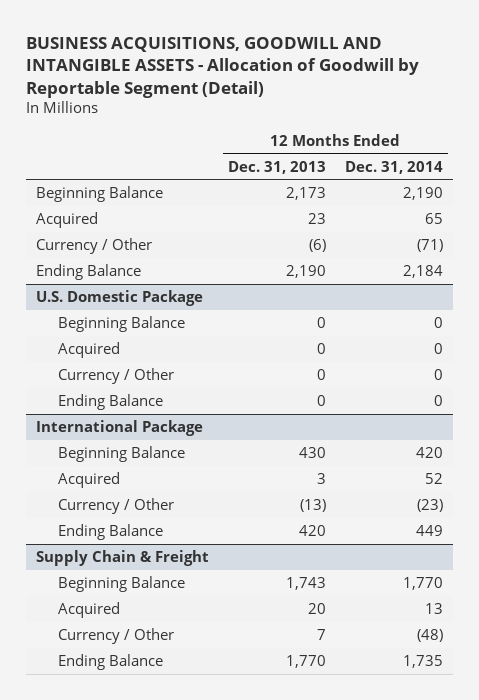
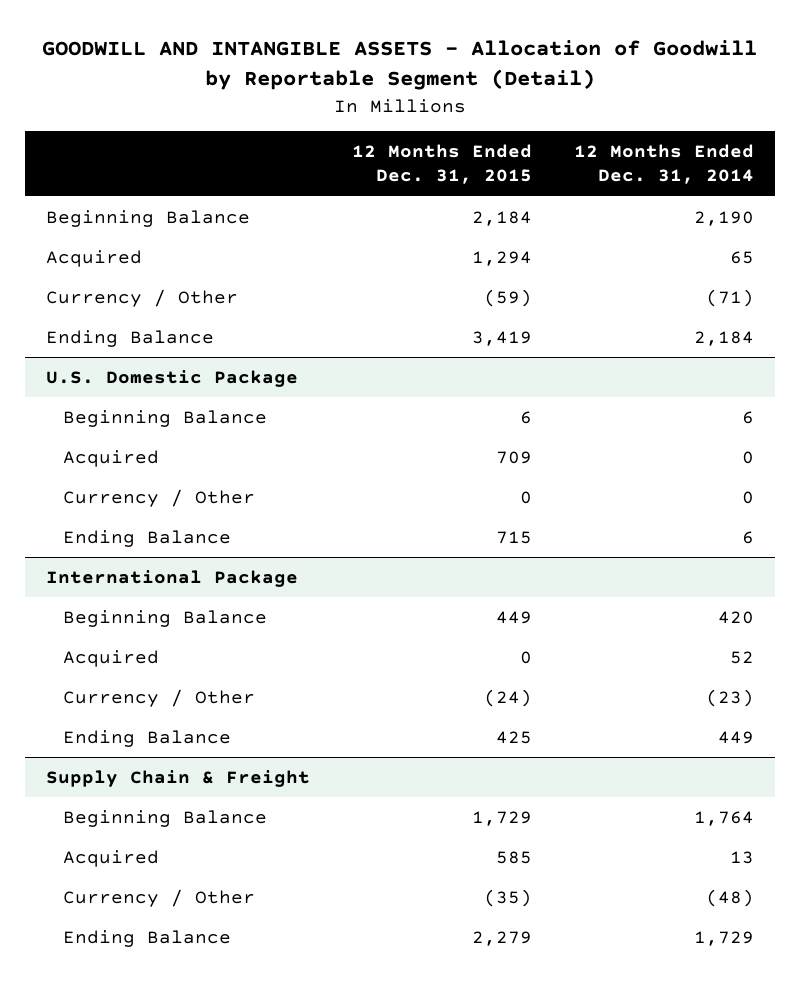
- BUSINESS ACQUISITIONS, GOODWILL AND INTANGIBLE ASSETS - Allocation of Goodwill by Reportable Segment (Detail)
+ GOODWILL AND INTANGIBLE ASSETS - Allocation of Goodwill by Reportable Segment (Detail)
- | 12 Months Ended Dec. 31, 2013 | 12 Months Ended Dec. 31, 2014
+ | 12 Months Ended Dec. 31, 2015 | 12 Months Ended Dec. 31, 2014
@ U.S. Domestic Package
- Beginning Balance | 0 | 0
+ Beginning Balance | 6 | 6
- Ending Balance | 0 | 0
+ Ending Balance | 715 | 6
@ Supply Chain & Freight
- Beginning Balance | 1,743 | 1,770
+ Beginning Balance | 1,729 | 1,764
- Ending Balance | 1,770 | 1,735
+ Ending Balance | 2,279 | 1,729

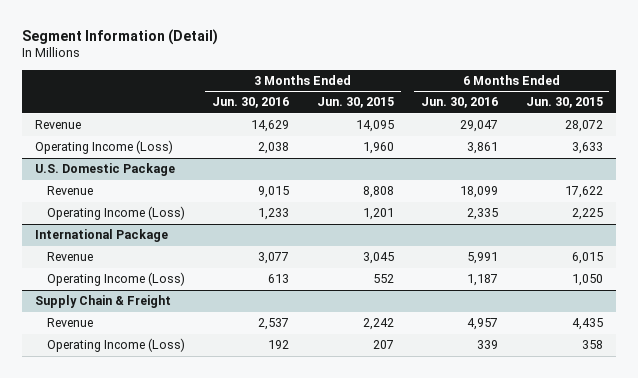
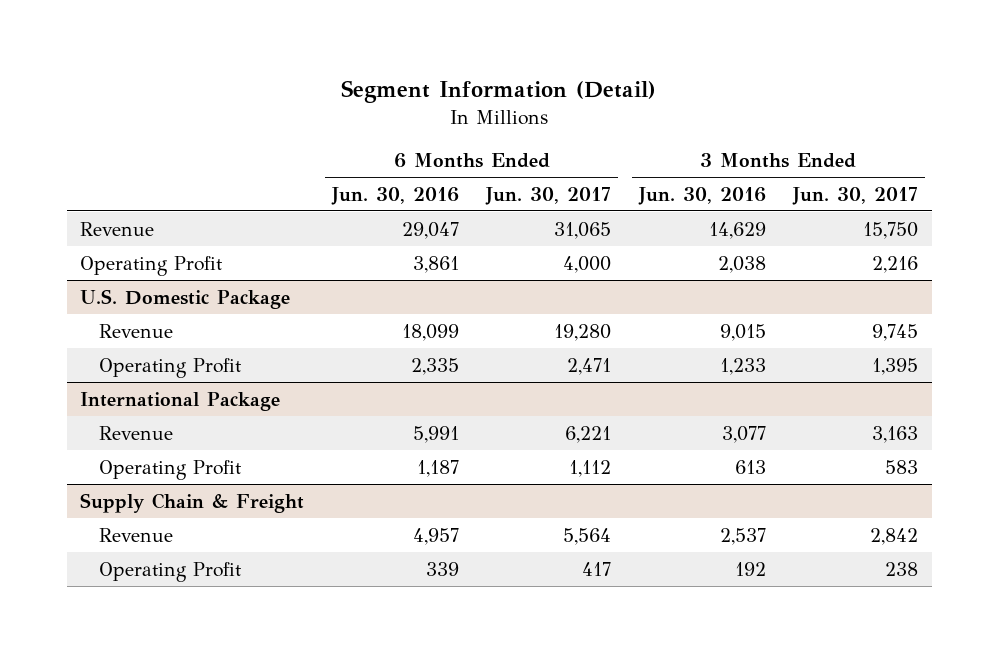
- | 3 Months Ended Jun. 30, 2016 | 3 Months Ended Jun. 30, 2015 | 6 Months Ended Jun. 30, 2016 | 6 Months Ended Jun. 30, 2015
+ | 6 Months Ended Jun. 30, 2016 | 6 Months Ended Jun. 30, 2017 | 3 Months Ended Jun. 30, 2016 | 3 Months Ended Jun. 30, 2017
- Operating Income (Loss) | 2,038 | 1,960 | 3,861 | 3,633
+ Operating Profit | 3,861 | 4,000 | 2,038 | 2,216
@ U.S. Domestic Package
- Operating Income (Loss) | 1,233 | 1,201 | 2,335 | 2,225
+ Operating Profit | 2,335 | 2,471 | 1,233 | 1,395
@ International Package
- Operating Income (Loss) | 613 | 552 | 1,187 | 1,050
+ Operating Profit | 1,187 | 1,112 | 613 | 583
@ Supply Chain & Freight
- Operating Income (Loss) | 192 | 207 | 339 | 358
+ Operating Profit | 339 | 417 | 192 | 238

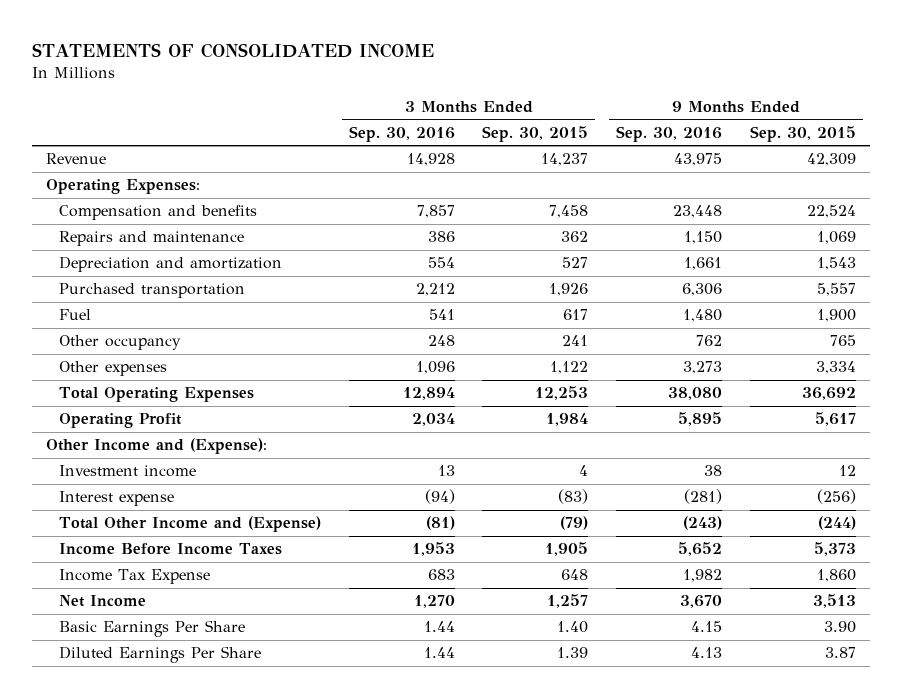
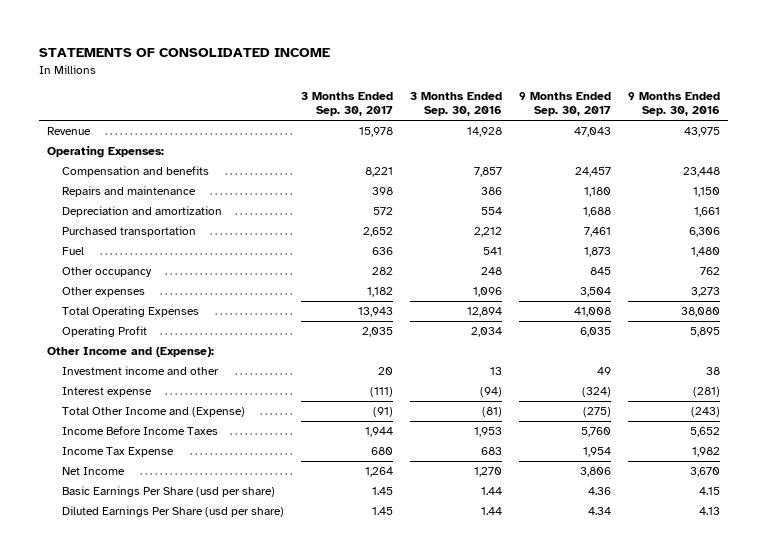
- | 3 Months Ended Sep. 30, 2016 | 3 Months Ended Sep. 30, 2015 | 9 Months Ended Sep. 30, 2016 | 9 Months Ended Sep. 30, 2015
+ | 3 Months Ended Sep. 30, 2017 | 3 Months Ended Sep. 30, 2016 | 9 Months Ended Sep. 30, 2017 | 9 Months Ended Sep. 30, 2016
- Investment income | 13 | 4 | 38 | 12
+ Investment income and other | 20 | 13 | 49 | 38
- Basic Earnings Per Share | 1.44 | 1.40 | 4.15 | 3.90
- Diluted Earnings Per Share | 1.44 | 1.39 | 4.13 | 3.87
+ Basic Earnings Per Share (usd per share) | 1.45 | 1.44 | 4.36 | 4.15
+ Diluted Earnings Per Share (usd per share) | 1.45 | 1.44 | 4.34 | 4.13

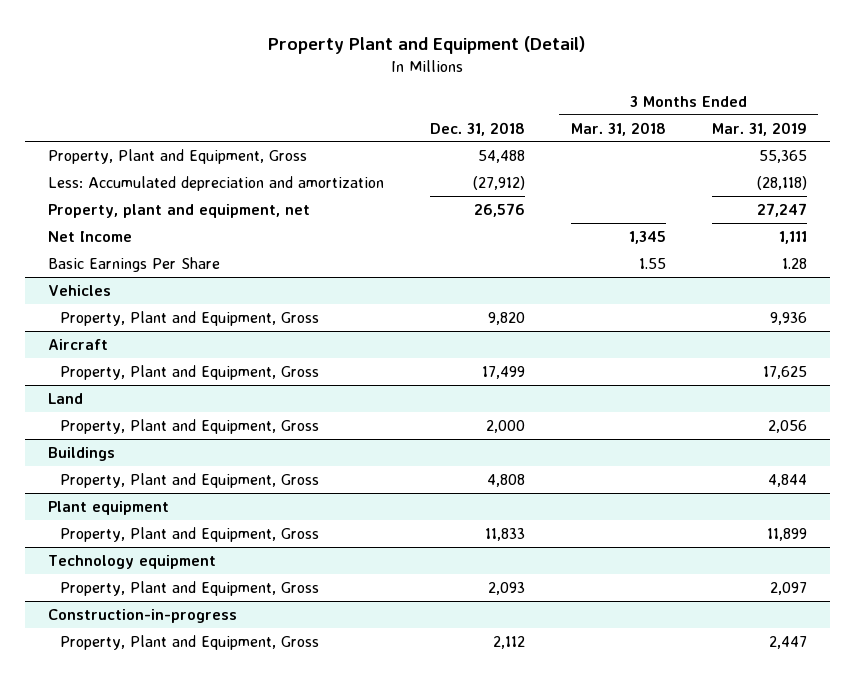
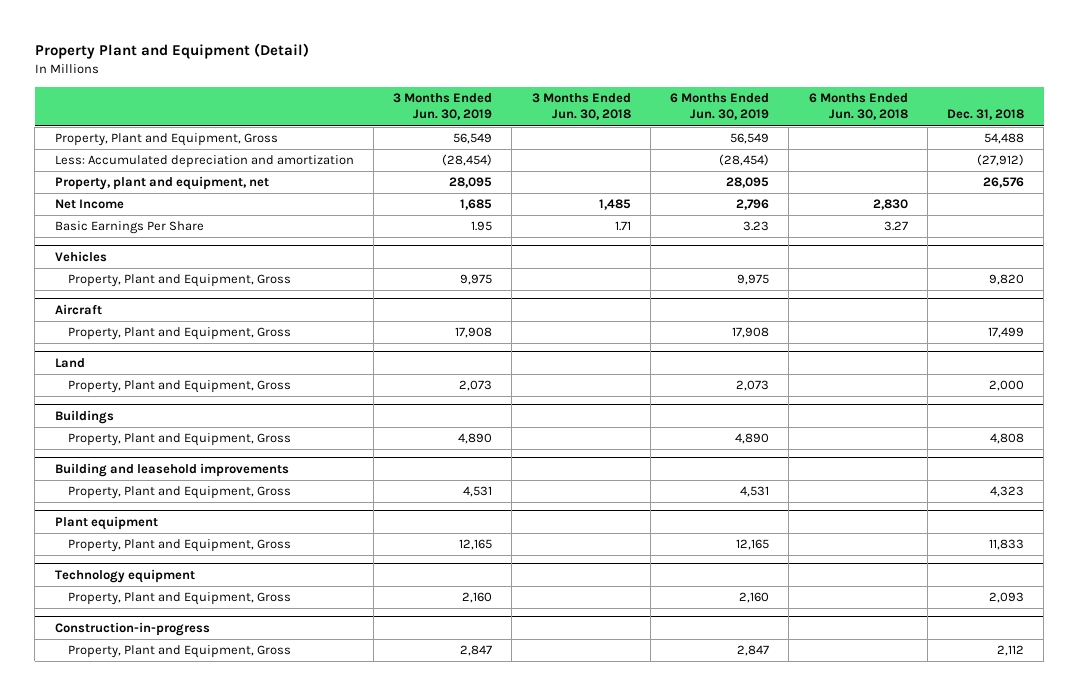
- | Dec. 31, 2018 | 3 Months Ended Mar. 31, 2018 | 3 Months Ended Mar. 31, 2019
+ | 3 Months Ended Jun. 30, 2019 | 3 Months Ended Jun. 30, 2018 | 6 Months Ended Jun. 30, 2019 | 6 Months Ended Jun. 30, 2018 | Dec. 31, 2018
+ Building and leasehold improvements
+ Property, Plant and Equipment, Gross | 4,531 | | 4,531 | | 4,323

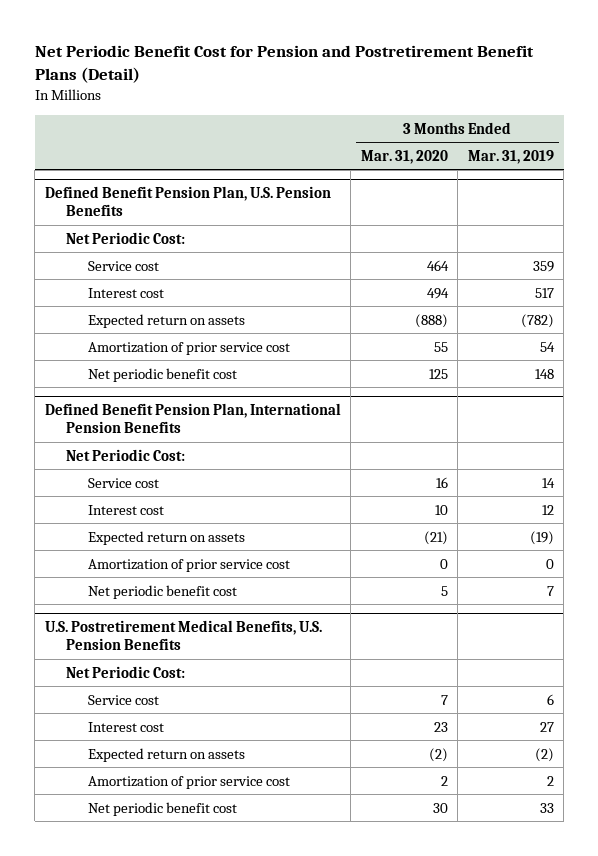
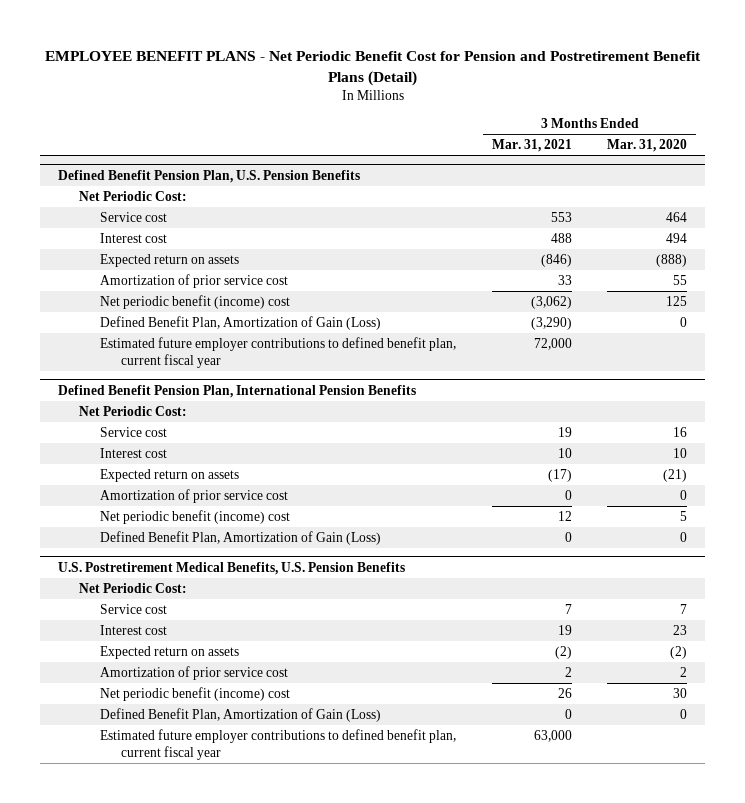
- Net Periodic Benefit Cost for Pension and Postretirement Benefit Plans (Detail)
+ EMPLOYEE BENEFIT PLANS - Net Periodic Benefit Cost for Pension and Postretirement Benefit Plans (Detail)
- | 3 Months Ended Mar. 31, 2020 | 3 Months Ended Mar. 31, 2019
+ | 3 Months Ended Mar. 31, 2021 | 3 Months Ended Mar. 31, 2020
@ Defined Benefit Pension Plan, U.S. Pension Benefits
- Net periodic benefit cost | 125 | 148
+ Net periodic benefit (income) cost | (3,062) | 125
+ Defined Benefit Plan, Amortization of Gain (Loss) | (3,290) | 0
+ Estimated future employer contributions to defined benefit plan, current fiscal year | 72,000 |
@ Defined Benefit Pension Plan, International Pension Benefits
- Net periodic benefit cost | 5 | 7
+ Net periodic benefit (income) cost | 12 | 5
+ Defined Benefit Plan, Amortization of Gain (Loss) | 0 | 0
@ U.S. Postretirement Medical Benefits, U.S. Pension Benefits
- Net periodic benefit cost | 30 | 33
+ Net periodic benefit (income) cost | 26 | 30
+ Defined Benefit Plan, Amortization of Gain (Loss) | 0 | 0
+ Estimated future employer contributions to defined benefit plan, current fiscal year | 63,000 |

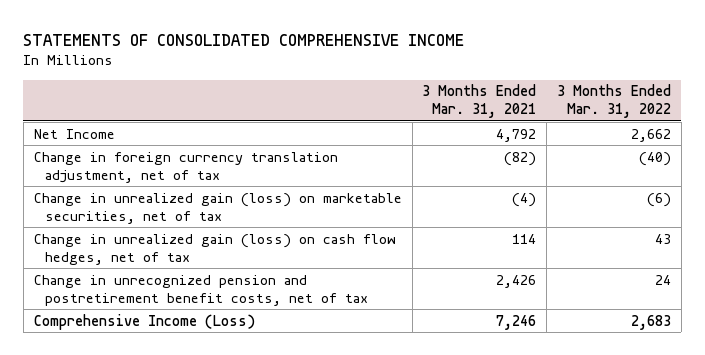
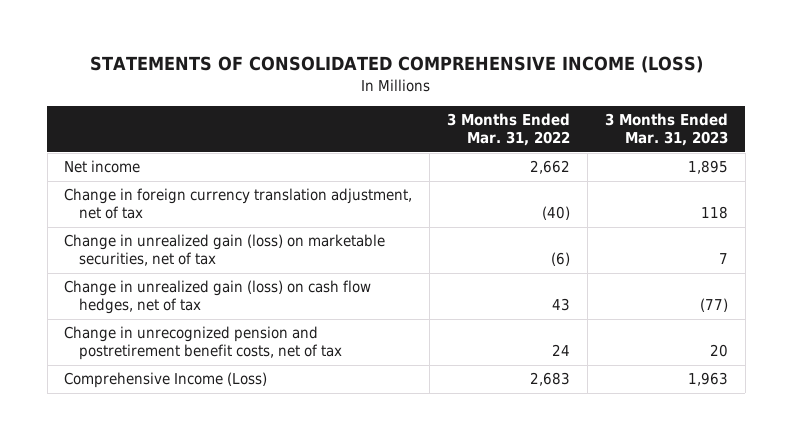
- STATEMENTS OF CONSOLIDATED COMPREHENSIVE INCOME
+ STATEMENTS OF CONSOLIDATED COMPREHENSIVE INCOME (LOSS)
- | 3 Months Ended Mar. 31, 2021 | 3 Months Ended Mar. 31, 2022
+ | 3 Months Ended Mar. 31, 2022 | 3 Months Ended Mar. 31, 2023
- Net Income | 4,792 | 2,662
+ Net income | 2,662 | 1,895

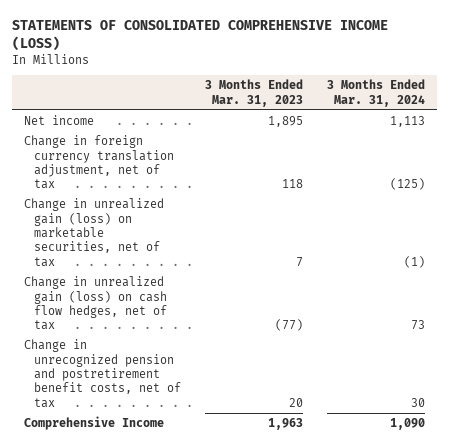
- | 3 Months Ended Mar. 31, 2022 | 3 Months Ended Mar. 31, 2023
+ | 3 Months Ended Mar. 31, 2023 | 3 Months Ended Mar. 31, 2024
- Comprehensive Income (Loss) | 2,683 | 1,963
+ Comprehensive Income | 1,963 | 1,090

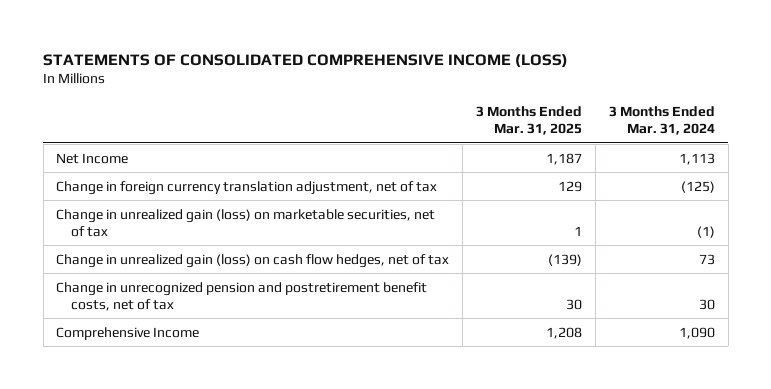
- | 3 Months Ended Mar. 31, 2023 | 3 Months Ended Mar. 31, 2024
+ | 3 Months Ended Mar. 31, 2025 | 3 Months Ended Mar. 31, 2024
- Net income | 1,895 | 1,113
+ Net Income | 1,187 | 1,113

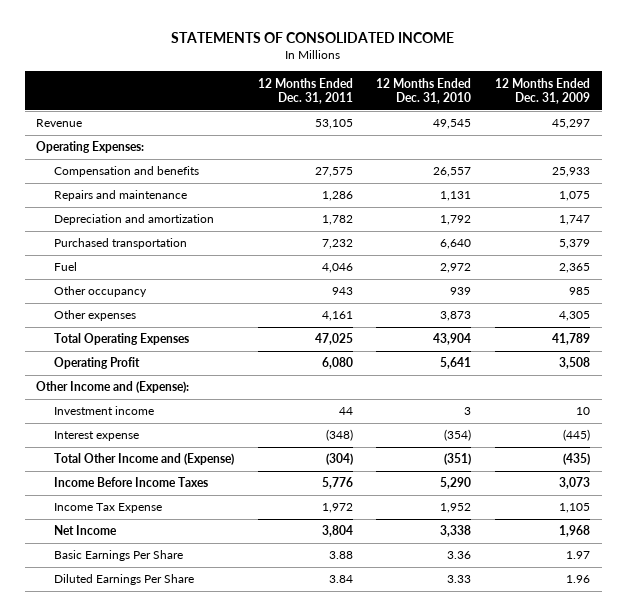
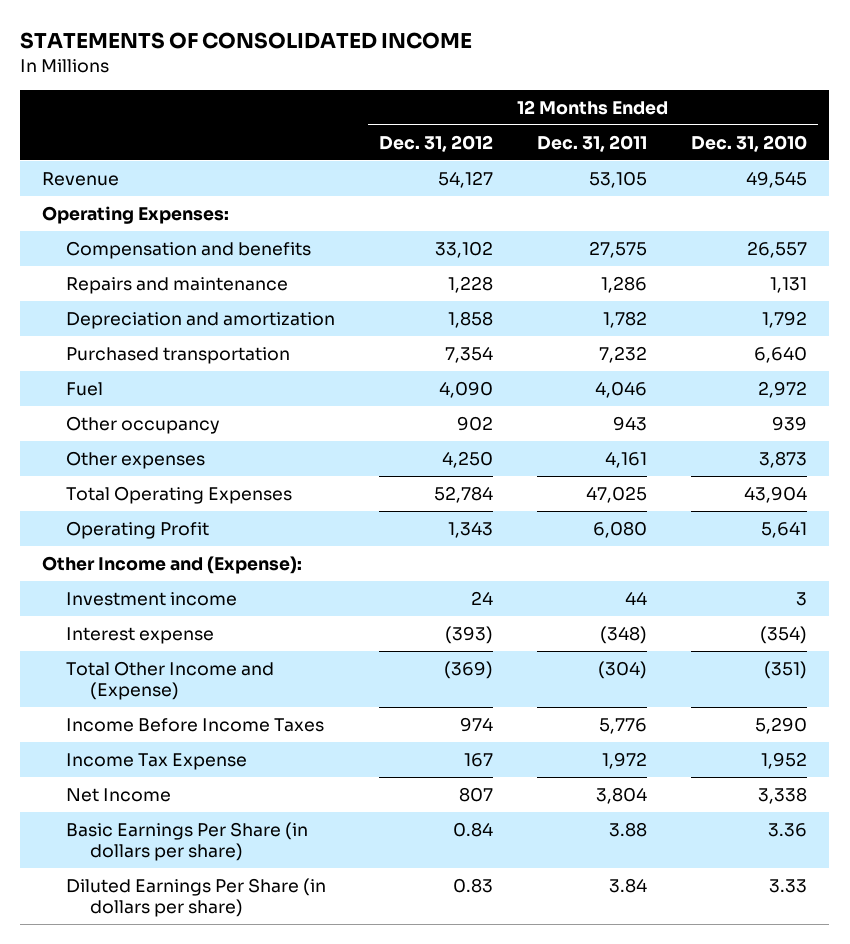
- | 12 Months Ended Dec. 31, 2011 | 12 Months Ended Dec. 31, 2010 | 12 Months Ended Dec. 31, 2009
+ | 12 Months Ended Dec. 31, 2012 | 12 Months Ended Dec. 31, 2011 | 12 Months Ended Dec. 31, 2010
- Basic Earnings Per Share | 3.88 | 3.36 | 1.97
- Diluted Earnings Per Share | 3.84 | 3.33 | 1.96
+ Basic Earnings Per Share (in dollars per share) | 0.84 | 3.88 | 3.36
+ Diluted Earnings Per Share (in dollars per share) | 0.83 | 3.84 | 3.33

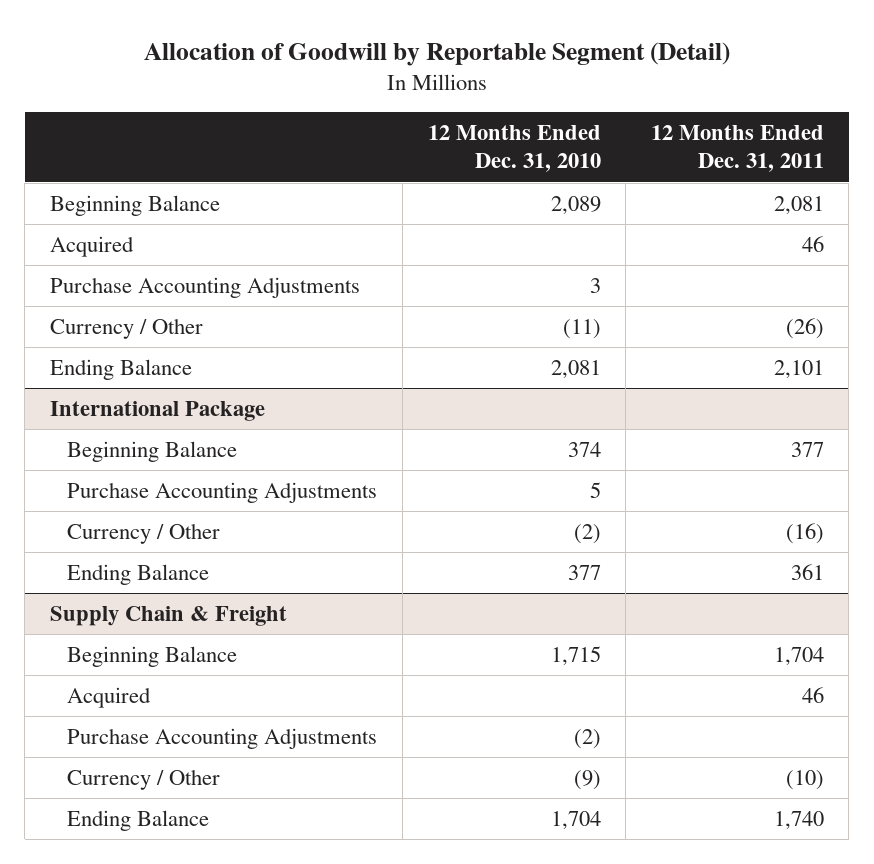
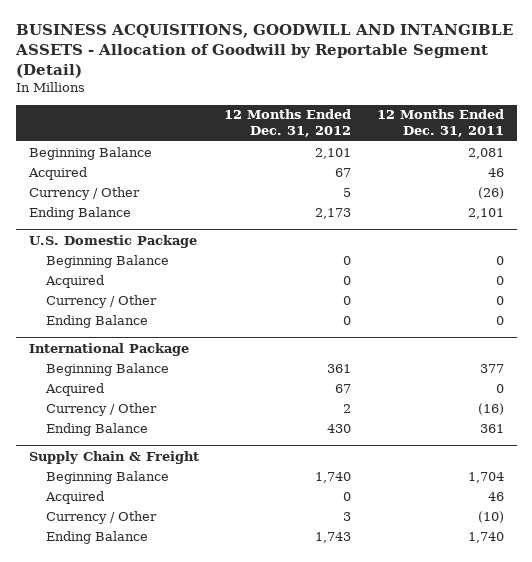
- Allocation of Goodwill by Reportable Segment (Detail)
+ BUSINESS ACQUISITIONS, GOODWILL AND INTANGIBLE ASSETS - Allocation of Goodwill by Reportable Segment (Detail)
- | 12 Months Ended Dec. 31, 2010 | 12 Months Ended Dec. 31, 2011
+ | 12 Months Ended Dec. 31, 2012 | 12 Months Ended Dec. 31, 2011
- Purchase Accounting Adjustments | 3 |
+ U.S. Domestic Package
+ Beginning Balance | 0 | 0
+ Acquired | 0 | 0
+ Currency / Other | 0 | 0
+ Ending Balance | 0 | 0
@ International Package
- Purchase Accounting Adjustments | 5 |
+ Acquired | 67 | 0
@ Supply Chain & Freight
- Purchase Accounting Adjustments | (2) |

